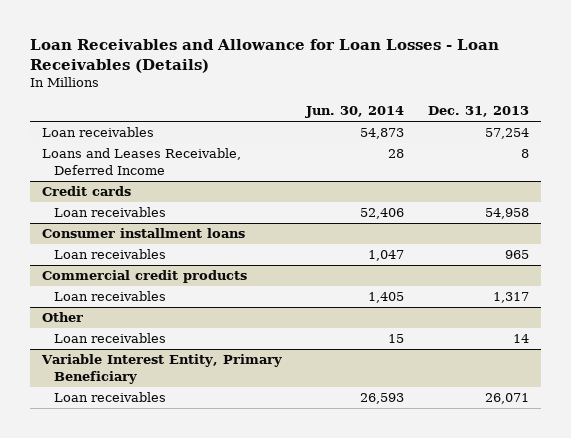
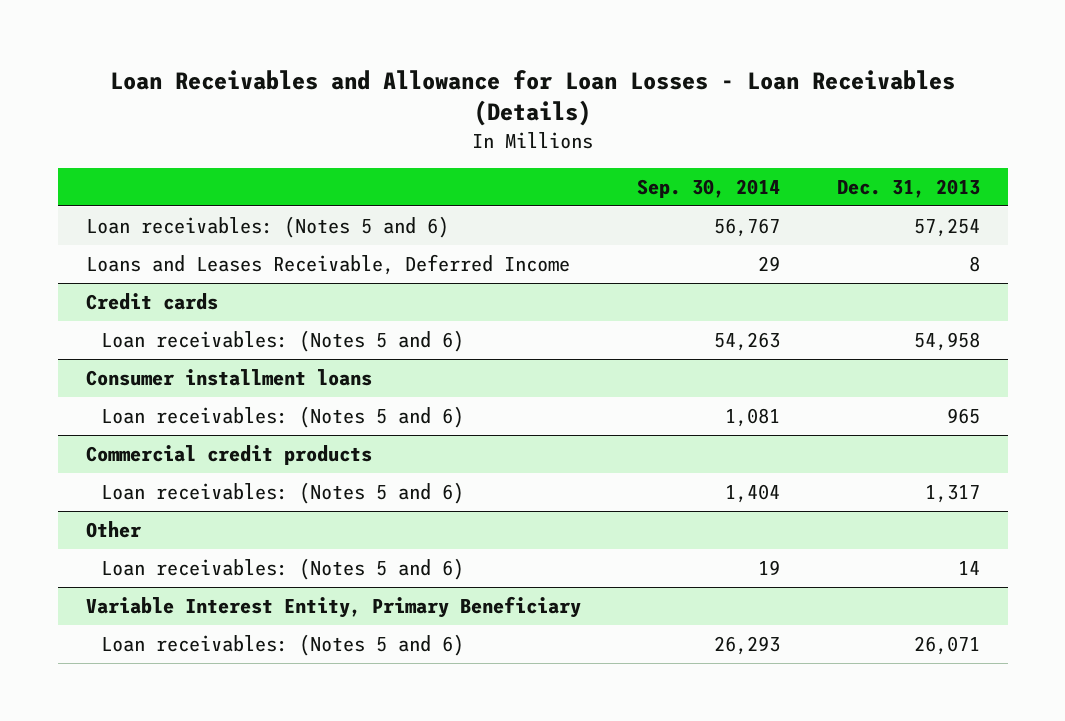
- | Jun. 30, 2014 | Dec. 31, 2013
+ | Sep. 30, 2014 | Dec. 31, 2013
- Loan receivables | 54,873 | 57,254
+ Loan receivables: (Notes 5 and 6) | 56,767 | 57,254
@ Credit cards
- Loan receivables | 52,406 | 54,958
+ Loan receivables: (Notes 5 and 6) | 54,263 | 54,958
@ Consumer installment loans
- Loan receivables | 1,047 | 965
+ Loan receivables: (Notes 5 and 6) | 1,081 | 965
@ Commercial credit products
- Loan receivables | 1,405 | 1,317
+ Loan receivables: (Notes 5 and 6) | 1,404 | 1,317
@ Other
- Loan receivables | 15 | 14
+ Loan receivables: (Notes 5 and 6) | 19 | 14
@ Variable Interest Entity, Primary Beneficiary
- Loan receivables | 26,593 | 26,071
+ Loan receivables: (Notes 5 and 6) | 26,293 | 26,071

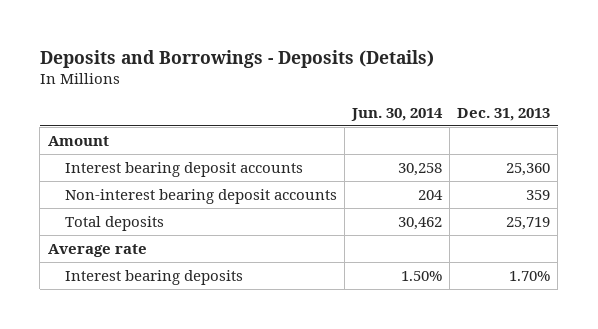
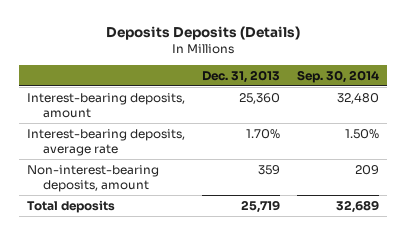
- Deposits and Borrowings - Deposits (Details)
+ Deposits Deposits (Details)
- | Jun. 30, 2014 | Dec. 31, 2013
+ | Dec. 31, 2013 | Sep. 30, 2014
- Amount
- Interest bearing deposit accounts | 30,258 | 25,360
- Non-interest bearing deposit accounts | 204 | 359
+ Interest-bearing deposits, amount | 25,360 | 32,480
+ Interest-bearing deposits, average rate | 1.70% | 1.50%
+ Non-interest-bearing deposits, amount | 359 | 209
- Average rate
- Interest bearing deposits | 1.50% | 1.70%

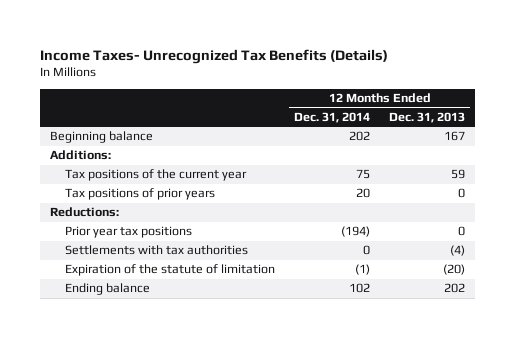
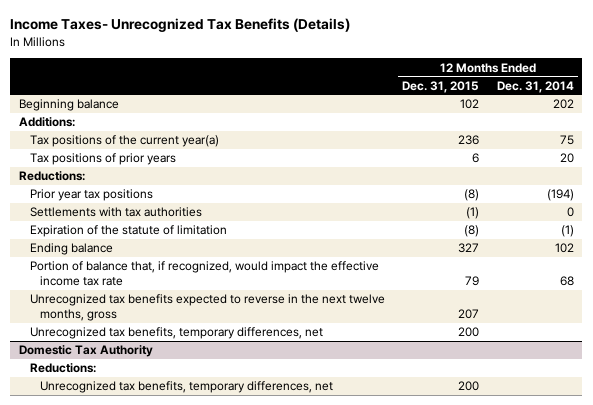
- | 12 Months Ended Dec. 31, 2014 | 12 Months Ended Dec. 31, 2013
+ | 12 Months Ended Dec. 31, 2015 | 12 Months Ended Dec. 31, 2014
- Tax positions of the current year | 75 | 59
+ Tax positions of the current year(a) | 236 | 75
+ Portion of balance that, if recognized, would impact the effective income tax rate | 79 | 68
+ Unrecognized tax benefits expected to reverse in the next twelve months, gross | 207 |
+ Unrecognized tax benefits, temporary differences, net | 200 |
+ Domestic Tax Authority
+ Reductions:
+ Unrecognized tax benefits, temporary differences, net | 200 |

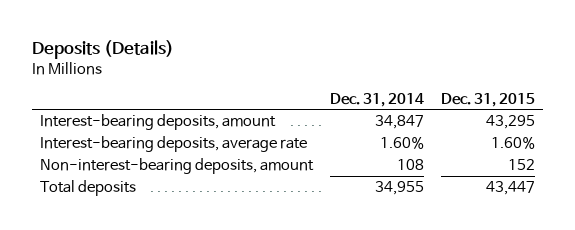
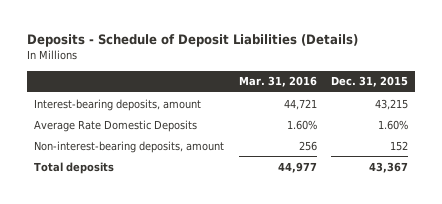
- Deposits (Details)
+ Deposits - Schedule of Deposit Liabilities (Details)
- | Dec. 31, 2014 | Dec. 31, 2015
+ | Mar. 31, 2016 | Dec. 31, 2015
- Interest-bearing deposits, amount | 34,847 | 43,295
- Interest-bearing deposits, average rate | 1.60% | 1.60%
+ Interest-bearing deposits, amount | 44,721 | 43,215
+ Average Rate Domestic Deposits | 1.60% | 1.60%
- Total deposits | 34,955 | 43,447
+ Total deposits | 44,977 | 43,367

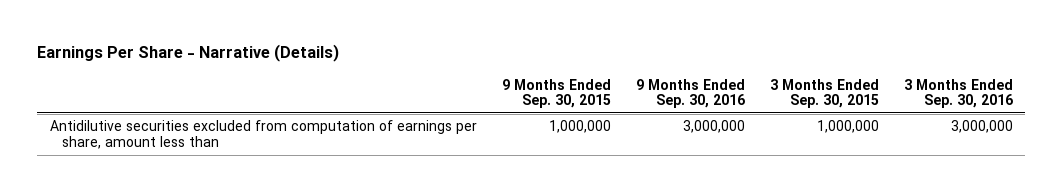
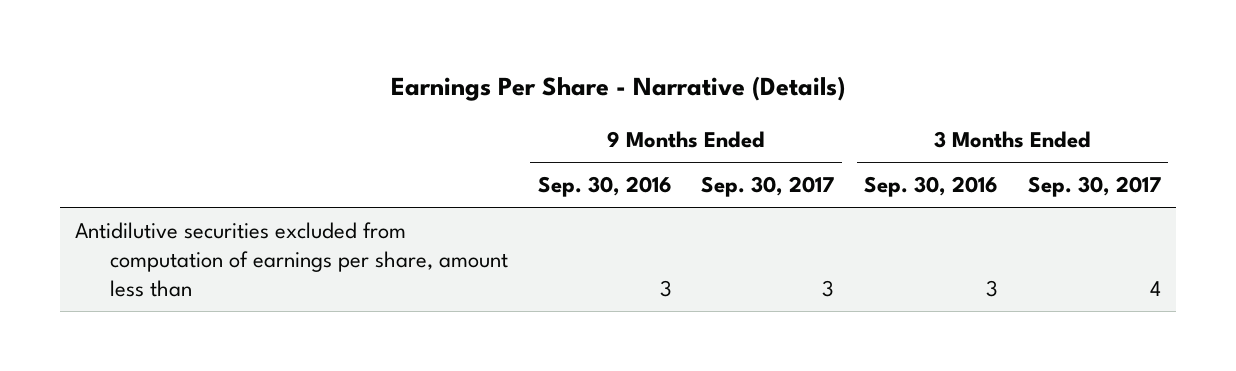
- | 9 Months Ended Sep. 30, 2015 | 9 Months Ended Sep. 30, 2016 | 3 Months Ended Sep. 30, 2015 | 3 Months Ended Sep. 30, 2016
+ | 9 Months Ended Sep. 30, 2016 | 9 Months Ended Sep. 30, 2017 | 3 Months Ended Sep. 30, 2016 | 3 Months Ended Sep. 30, 2017
- Antidilutive securities excluded from computation of earnings per share, amount less than | 1,000,000 | 3,000,000 | 1,000,000 | 3,000,000
+ Antidilutive securities excluded from computation of earnings per share, amount less than | 3 | 3 | 3 | 4

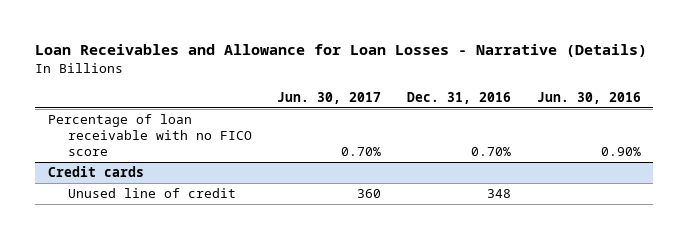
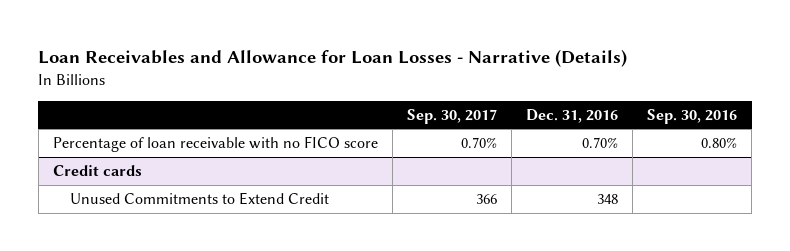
- | Jun. 30, 2017 | Dec. 31, 2016 | Jun. 30, 2016
+ | Sep. 30, 2017 | Dec. 31, 2016 | Sep. 30, 2016
@ Credit cards
- Unused line of credit | 360 | 348 |
+ Unused Commitments to Extend Credit | 366 | 348 |

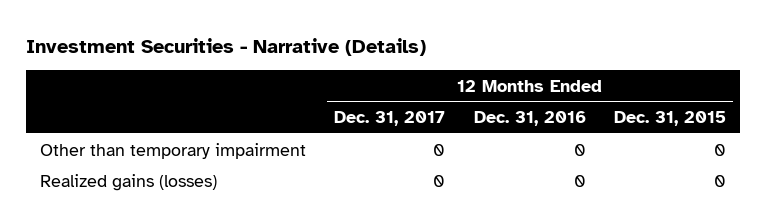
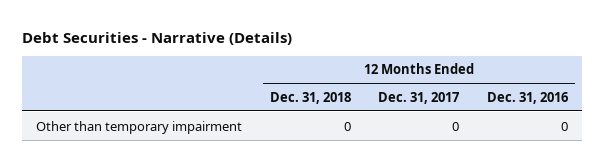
- Investment Securities - Narrative (Details)
+ Debt Securities - Narrative (Details)
- | 12 Months Ended Dec. 31, 2017 | 12 Months Ended Dec. 31, 2016 | 12 Months Ended Dec. 31, 2015
+ | 12 Months Ended Dec. 31, 2018 | 12 Months Ended Dec. 31, 2017 | 12 Months Ended Dec. 31, 2016
- Realized gains (losses) | 0 | 0 | 0

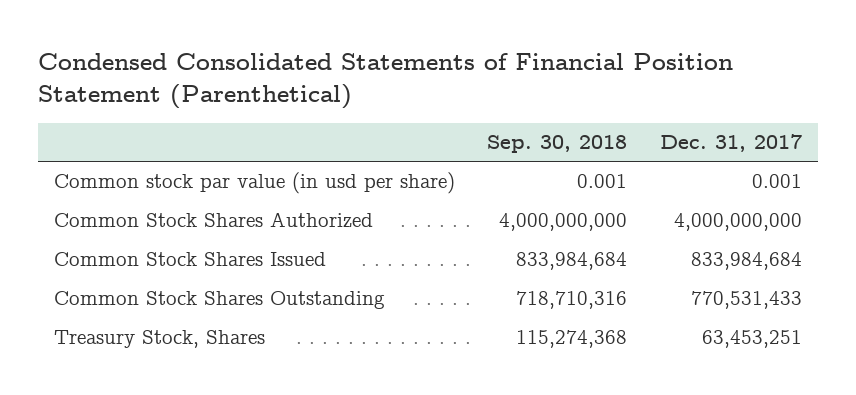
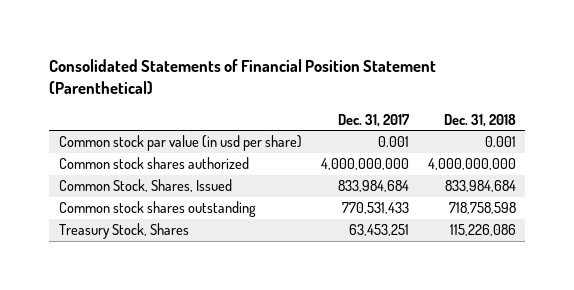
- Condensed Consolidated Statements of Financial Position Statement (Parenthetical)
+ Consolidated Statements of Financial Position Statement (Parenthetical)
- | Sep. 30, 2018 | Dec. 31, 2017
+ | Dec. 31, 2017 | Dec. 31, 2018
- Common Stock Shares Authorized | 4,000,000,000 | 4,000,000,000
- Common Stock Shares Issued | 833,984,684 | 833,984,684
- Common Stock Shares Outstanding | 718,710,316 | 770,531,433
+ Common stock shares authorized | 4,000,000,000 | 4,000,000,000
+ Common Stock, Shares, Issued | 833,984,684 | 833,984,684
+ Common stock shares outstanding | 770,531,433 | 718,758,598

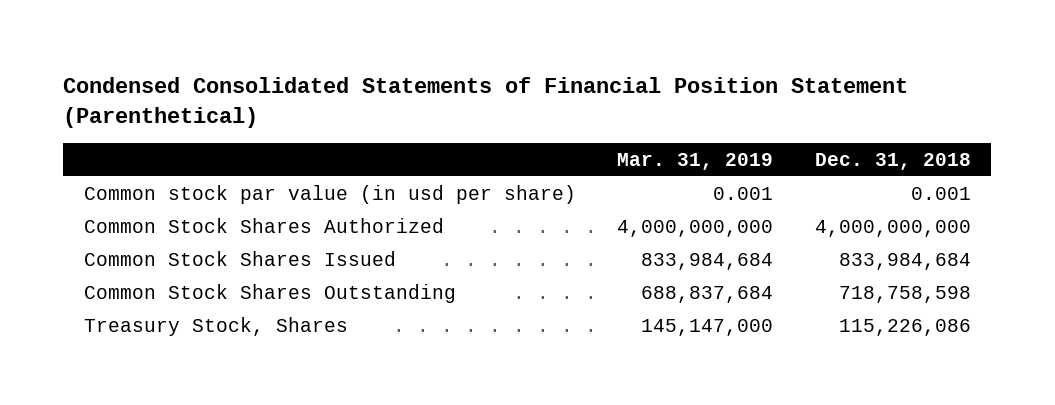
- Consolidated Statements of Financial Position Statement (Parenthetical)
+ Condensed Consolidated Statements of Financial Position Statement (Parenthetical)
- | Dec. 31, 2017 | Dec. 31, 2018
+ | Mar. 31, 2019 | Dec. 31, 2018
- Common stock shares authorized | 4,000,000,000 | 4,000,000,000
- Common Stock, Shares, Issued | 833,984,684 | 833,984,684
- Common stock shares outstanding | 770,531,433 | 718,758,598
+ Common Stock Shares Authorized | 4,000,000,000 | 4,000,000,000
+ Common Stock Shares Issued | 833,984,684 | 833,984,684
+ Common Stock Shares Outstanding | 688,837,684 | 718,758,598

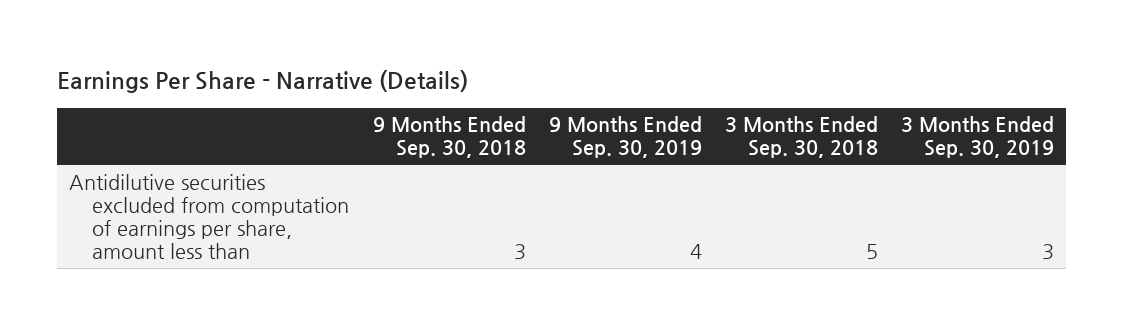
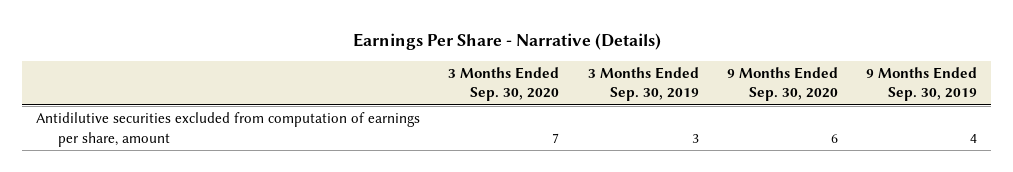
- | 9 Months Ended Sep. 30, 2018 | 9 Months Ended Sep. 30, 2019 | 3 Months Ended Sep. 30, 2018 | 3 Months Ended Sep. 30, 2019
+ | 3 Months Ended Sep. 30, 2020 | 3 Months Ended Sep. 30, 2019 | 9 Months Ended Sep. 30, 2020 | 9 Months Ended Sep. 30, 2019
- Antidilutive securities excluded from computation of earnings per share, amount less than | 3 | 4 | 5 | 3
+ Antidilutive securities excluded from computation of earnings per share, amount | 7 | 3 | 6 | 4

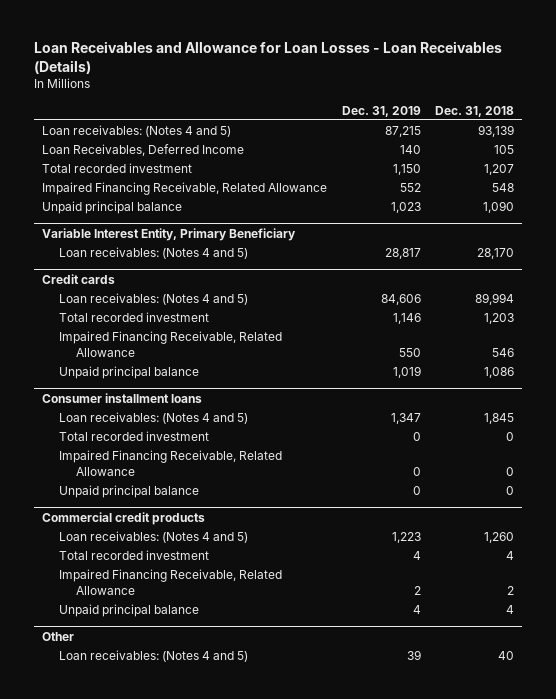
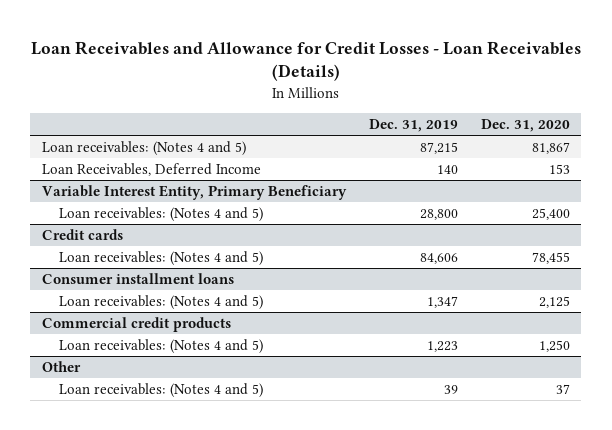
- Loan Receivables and Allowance for Loan Losses - Loan Receivables (Details)
+ Loan Receivables and Allowance for Credit Losses - Loan Receivables (Details)
- | Dec. 31, 2019 | Dec. 31, 2018
+ | Dec. 31, 2019 | Dec. 31, 2020
- Total recorded investment | 1,150 | 1,207
- Impaired Financing Receivable, Related Allowance | 552 | 548
- Unpaid principal balance | 1,023 | 1,090
@ Variable Interest Entity, Primary Beneficiary
- Loan receivables: (Notes 4 and 5) | 28,817 | 28,170
+ Loan receivables: (Notes 4 and 5) | 28,800 | 25,400
@ Credit cards
- Total recorded investment | 1,146 | 1,203
- Impaired Financing Receivable, Related Allowance | 550 | 546
- Unpaid principal balance | 1,019 | 1,086
@ Consumer installment loans
- Total recorded investment | 0 | 0
- Impaired Financing Receivable, Related Allowance | 0 | 0
- Unpaid principal balance | 0 | 0
@ Commercial credit products
- Total recorded investment | 4 | 4
- Impaired Financing Receivable, Related Allowance | 2 | 2
- Unpaid principal balance | 4 | 4

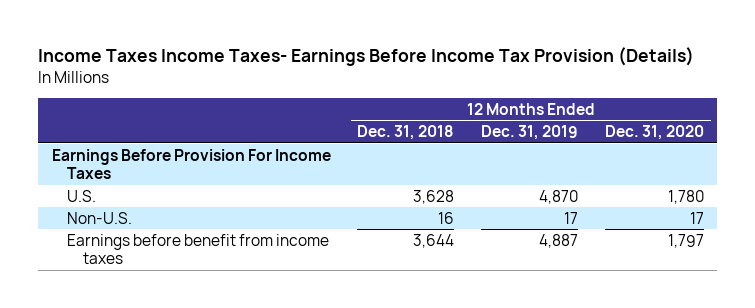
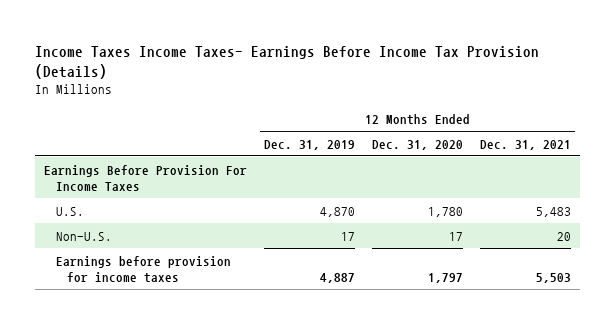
- | 12 Months Ended Dec. 31, 2018 | 12 Months Ended Dec. 31, 2019 | 12 Months Ended Dec. 31, 2020
+ | 12 Months Ended Dec. 31, 2019 | 12 Months Ended Dec. 31, 2020 | 12 Months Ended Dec. 31, 2021
- Earnings before benefit from income taxes | 3,644 | 4,887 | 1,797
+ Earnings before provision for income taxes | 4,887 | 1,797 | 5,503

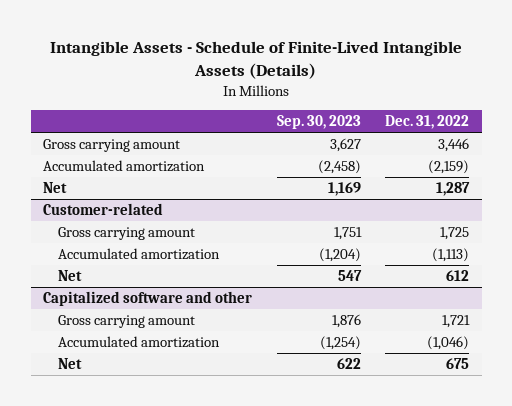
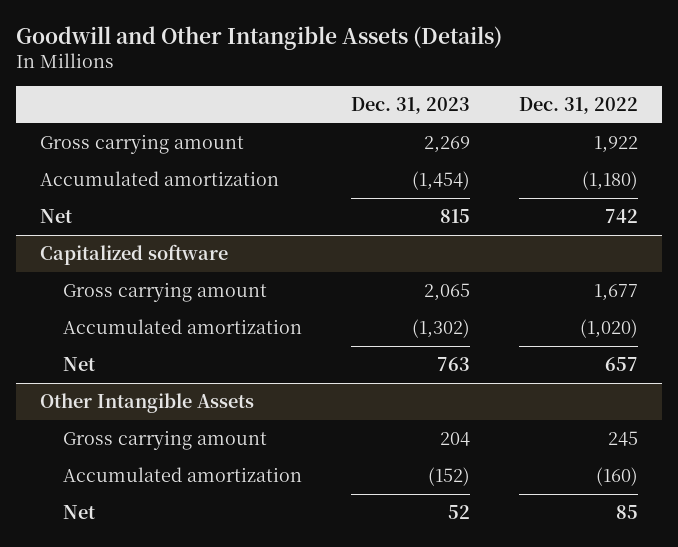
- Intangible Assets - Schedule of Finite-Lived Intangible Assets (Details)
+ Goodwill and Other Intangible Assets (Details)
- | Sep. 30, 2023 | Dec. 31, 2022
+ | Dec. 31, 2023 | Dec. 31, 2022
- Gross carrying amount | 3,627 | 3,446
- Accumulated amortization | (2,458) | (2,159)
- Net | 1,169 | 1,287
- Customer-related
- Gross carrying amount | 1,751 | 1,725
- Accumulated amortization | (1,204) | (1,113)
- Net | 547 | 612
- Capitalized software and other
- Gross carrying amount | 1,876 | 1,721
- Accumulated amortization | (1,254) | (1,046)
- Net | 622 | 675
+ Gross carrying amount | 2,269 | 1,922
+ Accumulated amortization | (1,454) | (1,180)
+ Net | 815 | 742
+ Capitalized software
+ Gross carrying amount | 2,065 | 1,677
+ Accumulated amortization | (1,302) | (1,020)
+ Net | 763 | 657
+ Other Intangible Assets
+ Gross carrying amount | 204 | 245
+ Accumulated amortization | (152) | (160)
+ Net | 52 | 85

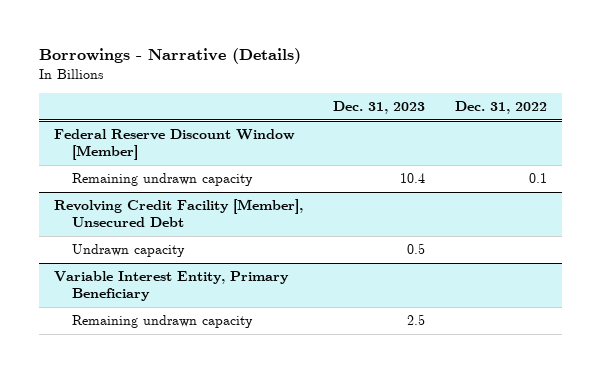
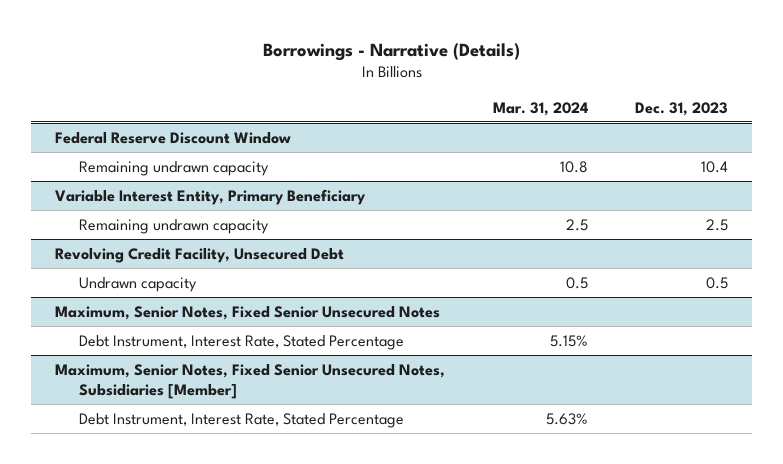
- | Dec. 31, 2023 | Dec. 31, 2022
+ | Mar. 31, 2024 | Dec. 31, 2023
- Federal Reserve Discount Window [Member]
+ Federal Reserve Discount Window
- Revolving Credit Facility [Member], Unsecured Debt
- Undrawn capacity | 0.5 |
+ Revolving Credit Facility, Unsecured Debt
+ Undrawn capacity | 0.5 | 0.5
+ Maximum, Senior Notes, Fixed Senior Unsecured Notes
+ Debt Instrument, Interest Rate, Stated Percentage | 5.15% |
+ Maximum, Senior Notes, Fixed Senior Unsecured Notes, Subsidiaries [Member]
+ Debt Instrument, Interest Rate, Stated Percentage | 5.63% |

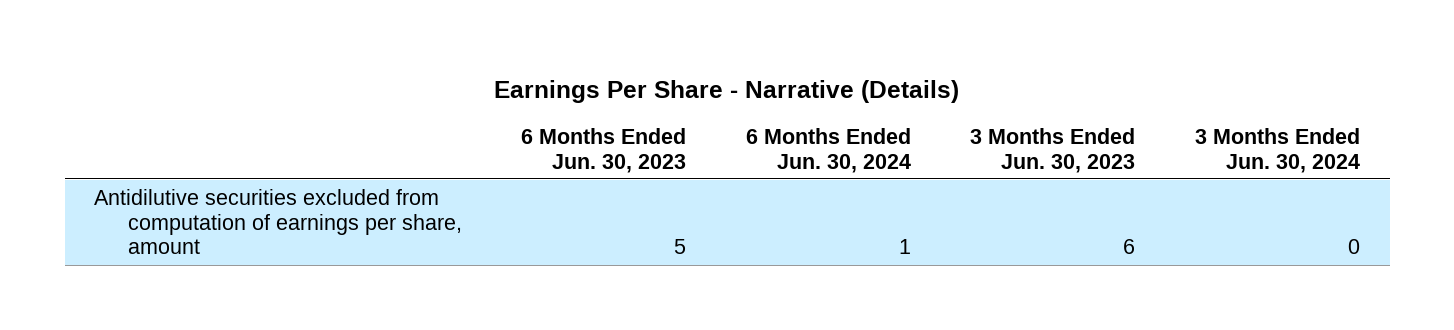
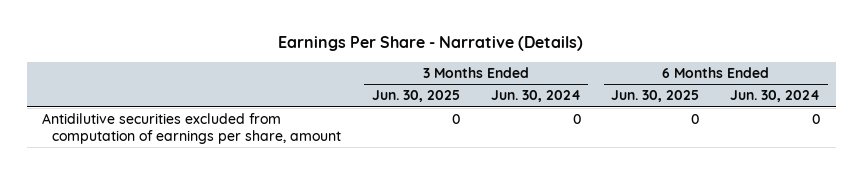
- | 6 Months Ended Jun. 30, 2023 | 6 Months Ended Jun. 30, 2024 | 3 Months Ended Jun. 30, 2023 | 3 Months Ended Jun. 30, 2024
+ | 3 Months Ended Jun. 30, 2025 | 3 Months Ended Jun. 30, 2024 | 6 Months Ended Jun. 30, 2025 | 6 Months Ended Jun. 30, 2024
- Antidilutive securities excluded from computation of earnings per share, amount | 5 | 1 | 6 | 0
+ Antidilutive securities excluded from computation of earnings per share, amount | 0 | 0 | 0 | 0

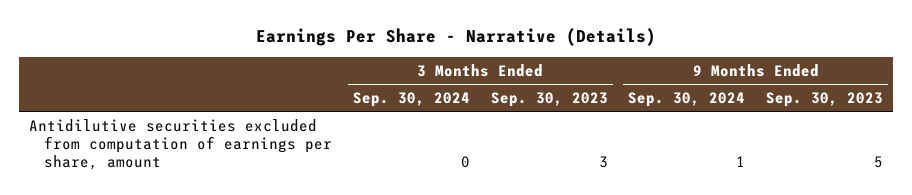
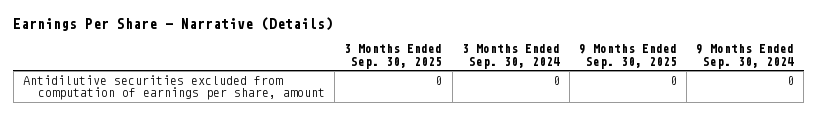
- | 3 Months Ended Sep. 30, 2024 | 3 Months Ended Sep. 30, 2023 | 9 Months Ended Sep. 30, 2024 | 9 Months Ended Sep. 30, 2023
+ | 3 Months Ended Sep. 30, 2025 | 3 Months Ended Sep. 30, 2024 | 9 Months Ended Sep. 30, 2025 | 9 Months Ended Sep. 30, 2024
- Antidilutive securities excluded from computation of earnings per share, amount | 0 | 3 | 1 | 5
+ Antidilutive securities excluded from computation of earnings per share, amount | 0 | 0 | 0 | 0

